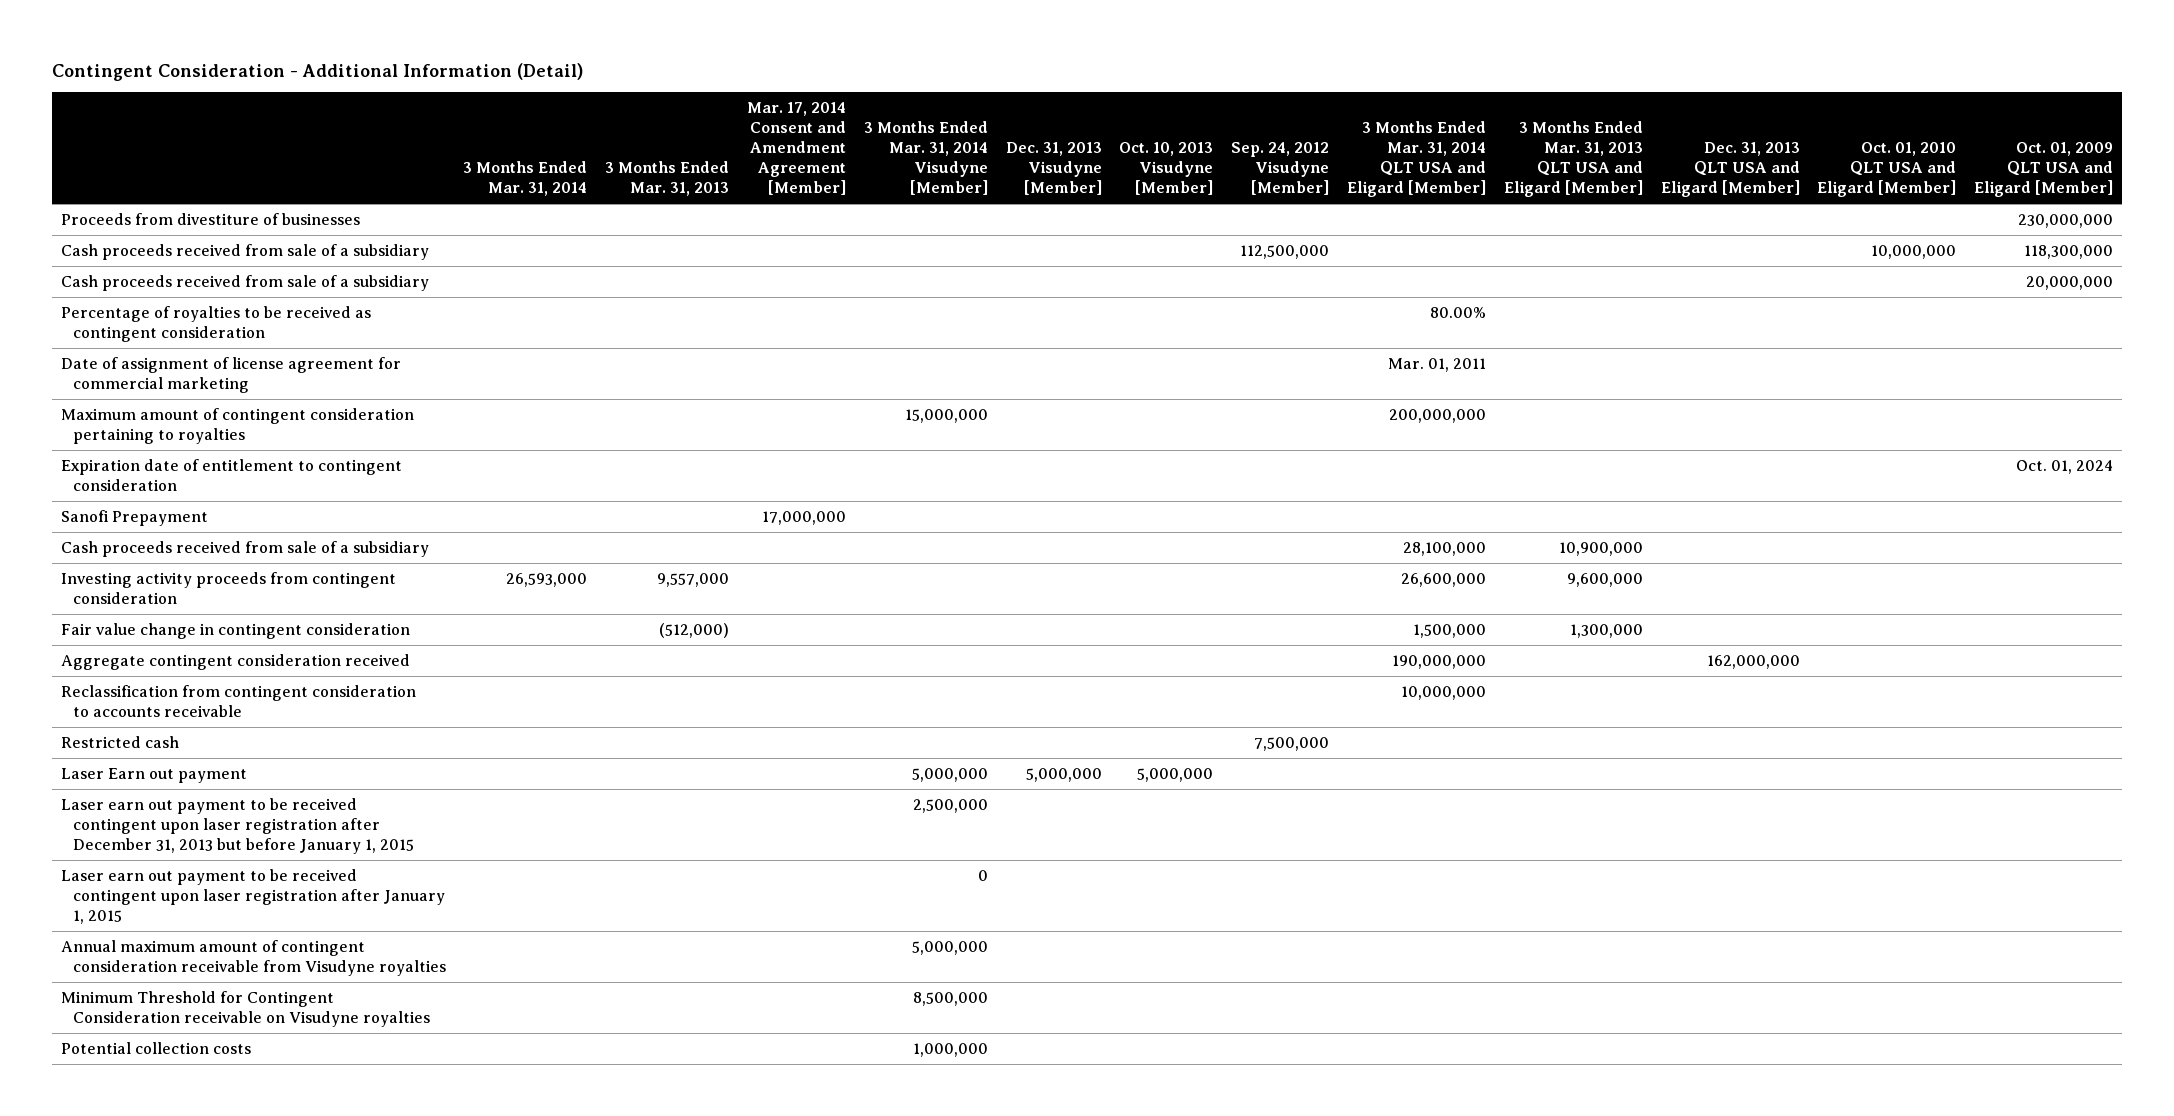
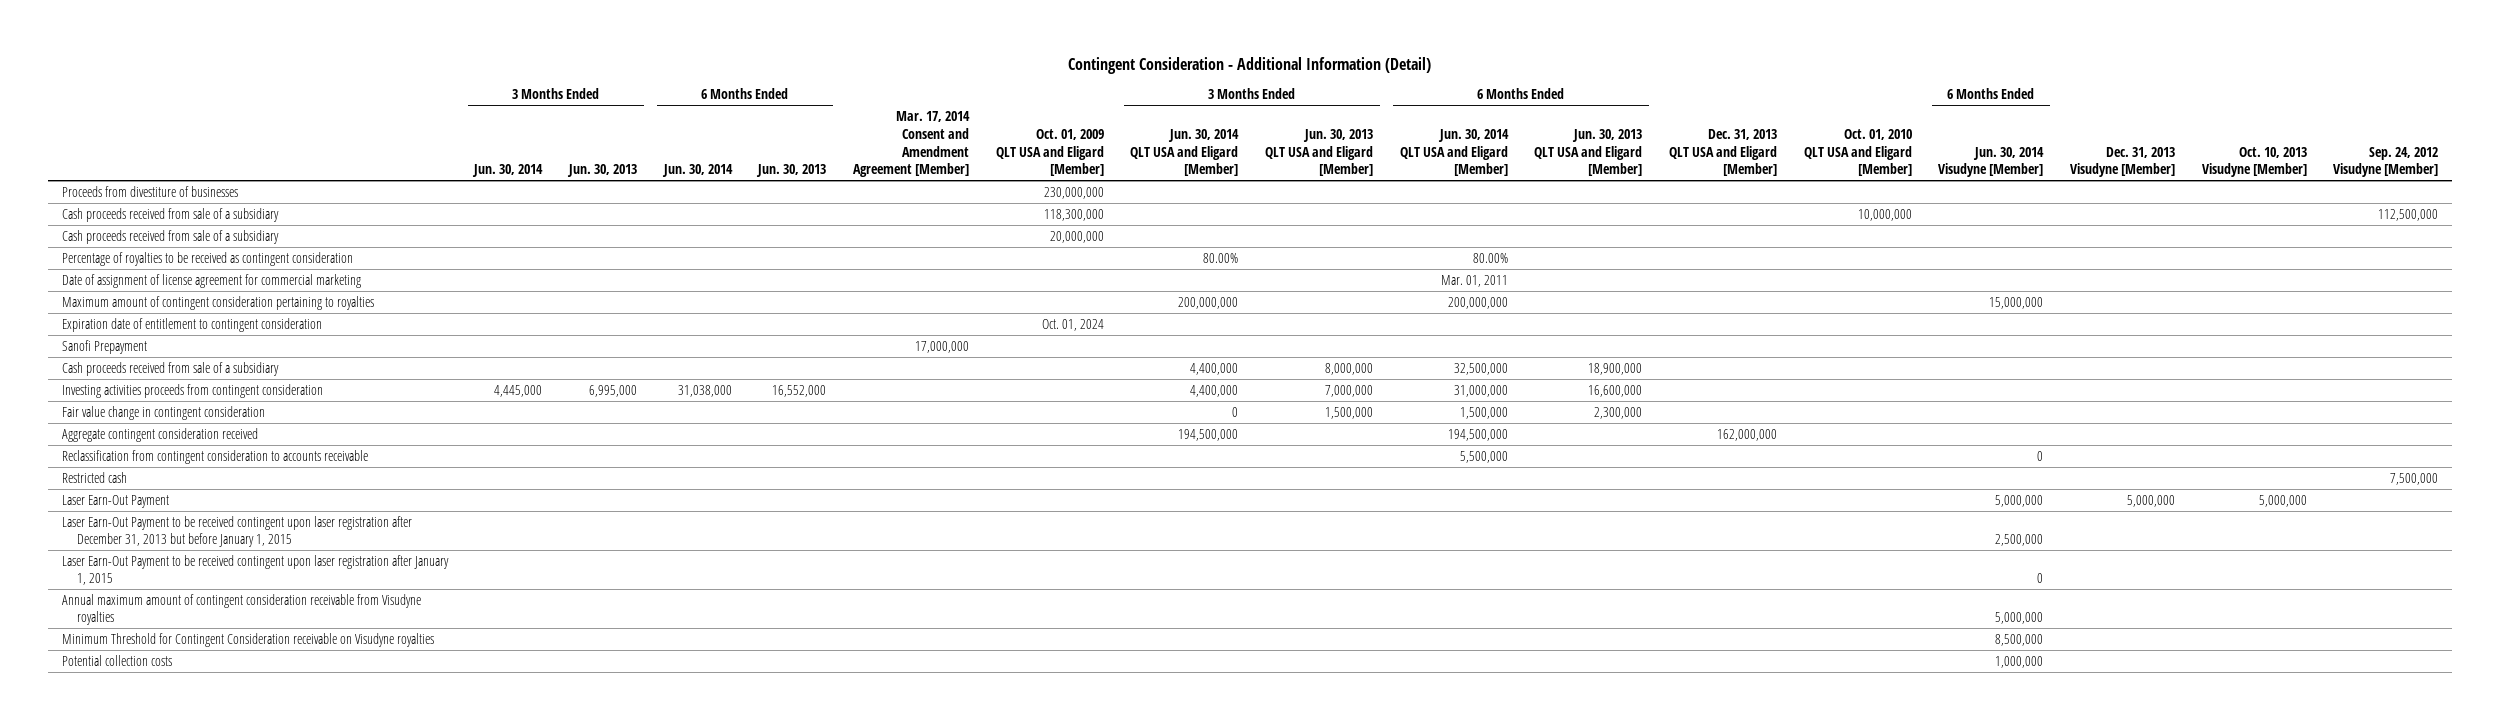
- | 3 Months Ended Mar. 31, 2014 | 3 Months Ended Mar. 31, 2013 | Mar. 17, 2014 Consent and Amendment Agreement [Member] | 3 Months Ended Mar. 31, 2014 Visudyne [Member] | Dec. 31, 2013 Visudyne [Member] | Oct. 10, 2013 Visudyne [Member] | Sep. 24, 2012 Visudyne [Member] | 3 Months Ended Mar. 31, 2014 QLT USA and Eligard [Member] | 3 Months Ended Mar. 31, 2013 QLT USA and Eligard [Member] | Dec. 31, 2013 QLT USA and Eligard [Member] | Oct. 01, 2010 QLT USA and Eligard [Member] | Oct. 01, 2009 QLT USA and Eligard [Member]
+ | 3 Months Ended Jun. 30, 2014 | 3 Months Ended Jun. 30, 2013 | 6 Months Ended Jun. 30, 2014 | 6 Months Ended Jun. 30, 2013 | Mar. 17, 2014 Consent and Amendment Agreement [Member] | Oct. 01, 2009 QLT USA and Eligard [Member] | 3 Months Ended Jun. 30, 2014 QLT USA and Eligard [Member] | 3 Months Ended Jun. 30, 2013 QLT USA and Eligard [Member] | 6 Months Ended Jun. 30, 2014 QLT USA and Eligard [Member] | 6 Months Ended Jun. 30, 2013 QLT USA and Eligard [Member] | Dec. 31, 2013 QLT USA and Eligard [Member] | Oct. 01, 2010 QLT USA and Eligard [Member] | 6 Months Ended Jun. 30, 2014 Visudyne [Member] | Dec. 31, 2013 Visudyne [Member] | Oct. 10, 2013 Visudyne [Member] | Sep. 24, 2012 Visudyne [Member]
- Investing activity proceeds from contingent consideration | 26,593,000 | 9,557,000 | | | | | | 26,600,000 | 9,600,000 | | |
+ Investing activities proceeds from contingent consideration | 4,445,000 | 6,995,000 | 31,038,000 | 16,552,000 | | | 4,400,000 | 7,000,000 | 31,000,000 | 16,600,000 | | | | | |
- Laser Earn out payment | | | | 5,000,000 | 5,000,000 | 5,000,000 | | | | | |
- Laser earn out payment to be received contingent upon laser registration after December 31, 2013 but before January 1, 2015 | | | | 2,500,000 | | | | | | | |
- Laser earn out payment to be received contingent upon laser registration after January 1, 2015 | | | | 0 | | | | | | | |
+ Laser Earn-Out Payment | | | | | | | | | | | | | 5,000,000 | 5,000,000 | 5,000,000 |
+ Laser Earn-Out Payment to be received contingent upon laser registration after December 31, 2013 but before January 1, 2015 | | | | | | | | | | | | | 2,500,000 | | |
+ Laser Earn-Out Payment to be received contingent upon laser registration after January 1, 2015 | | | | | | | | | | | | | 0 | | |

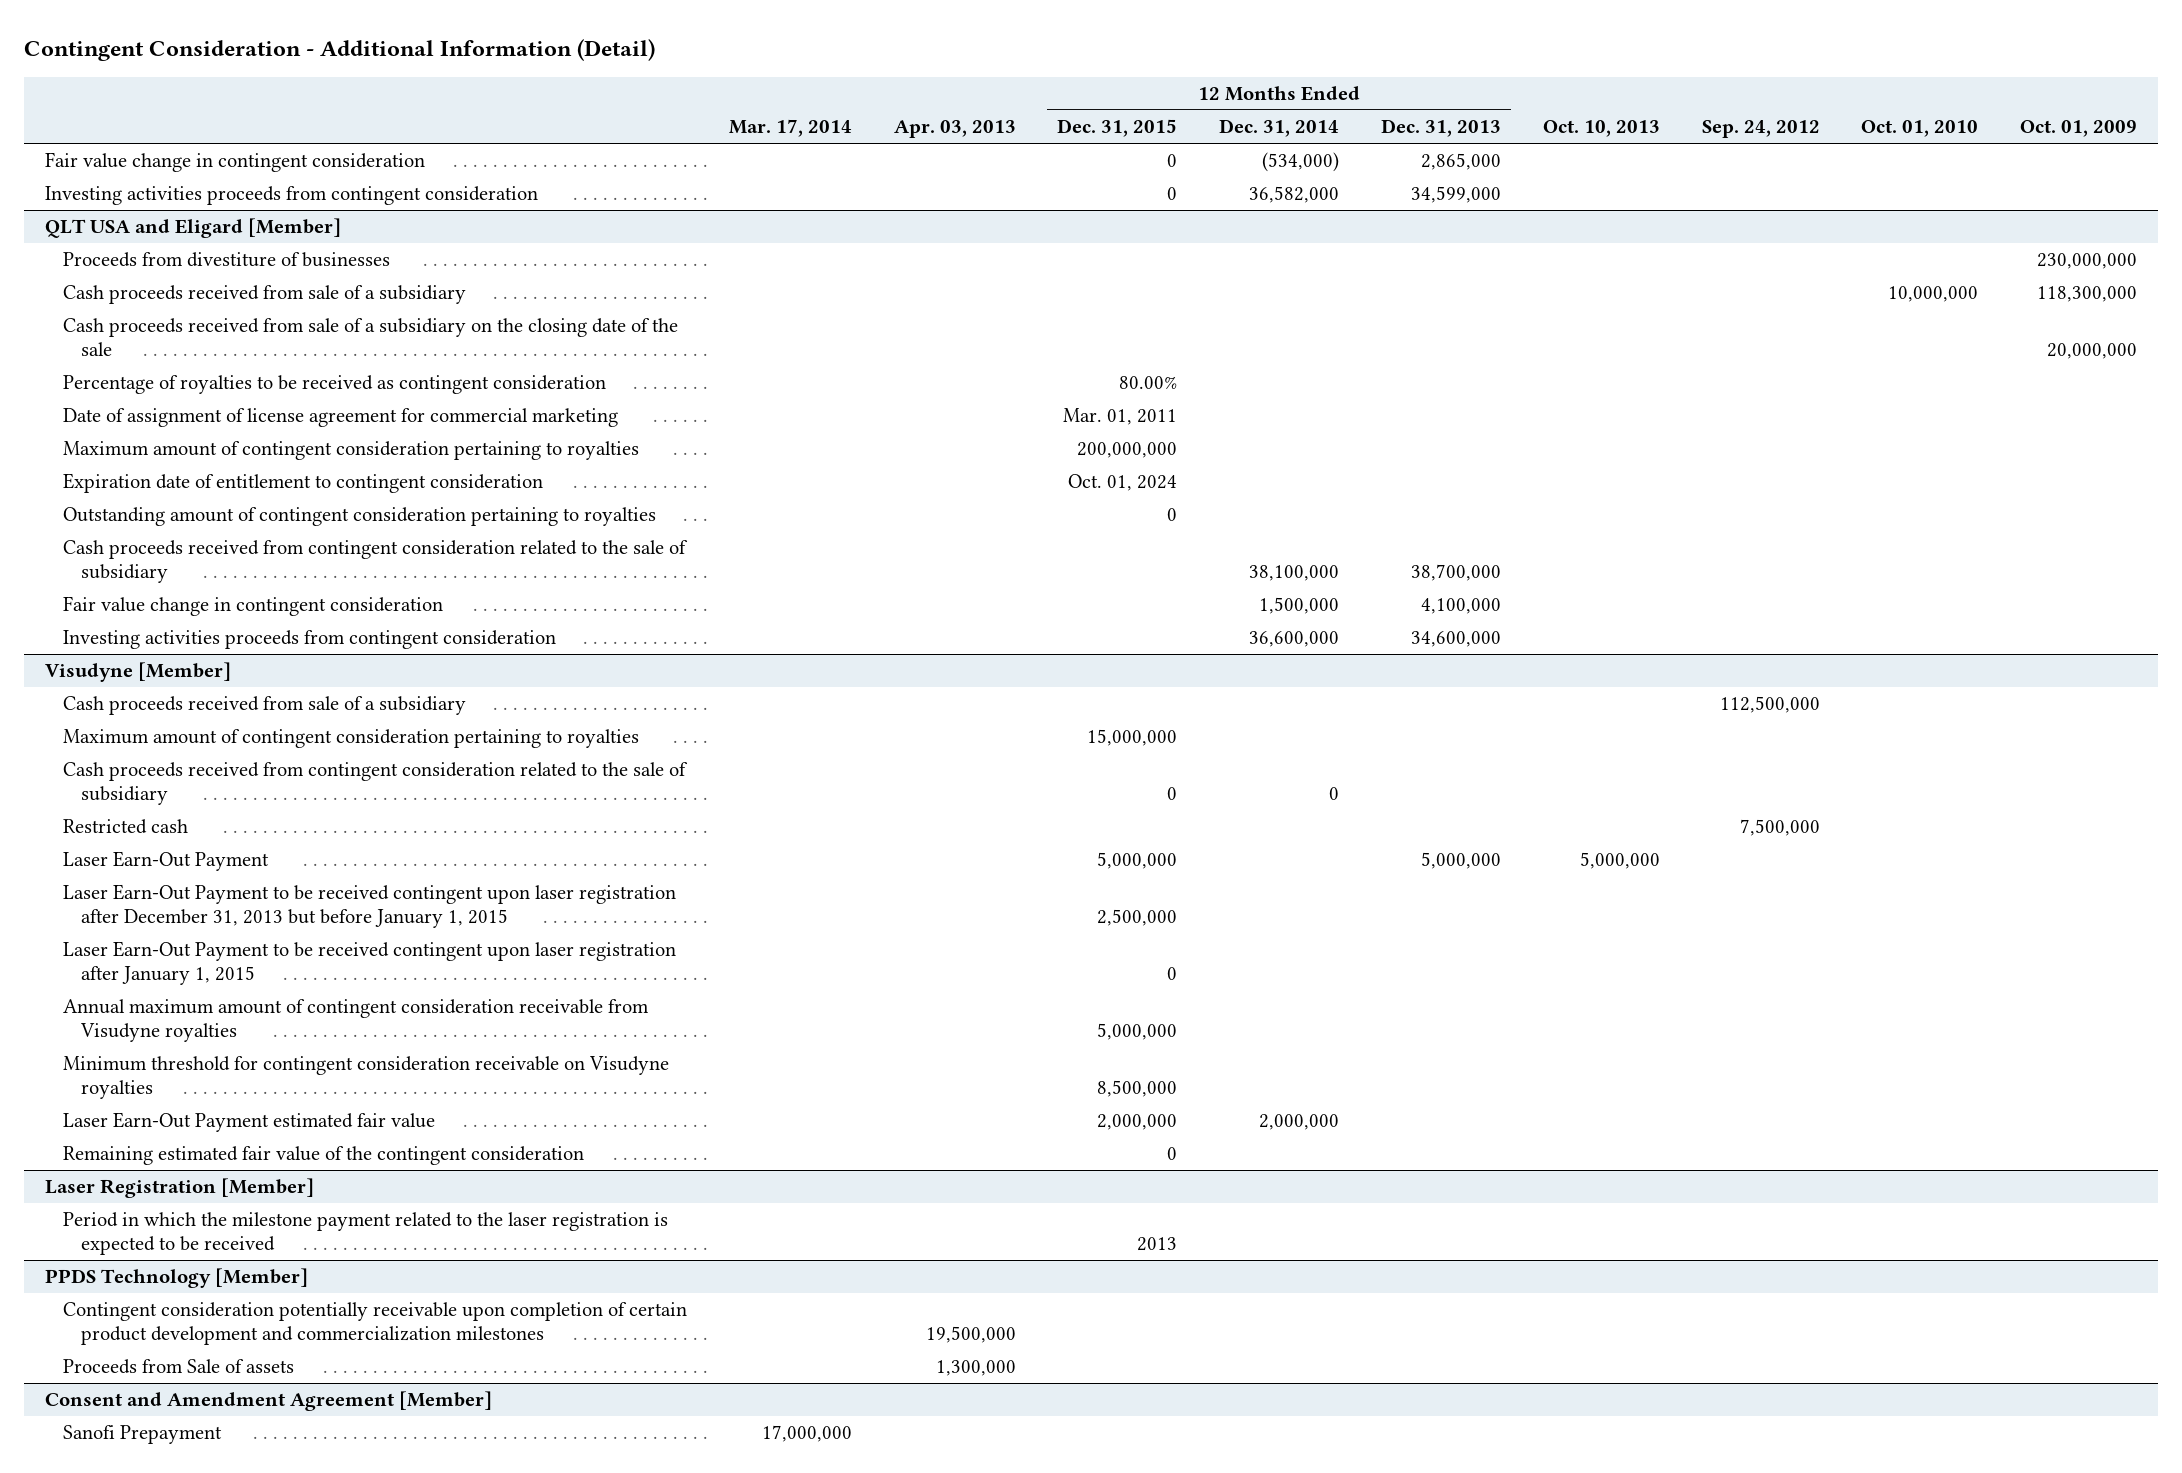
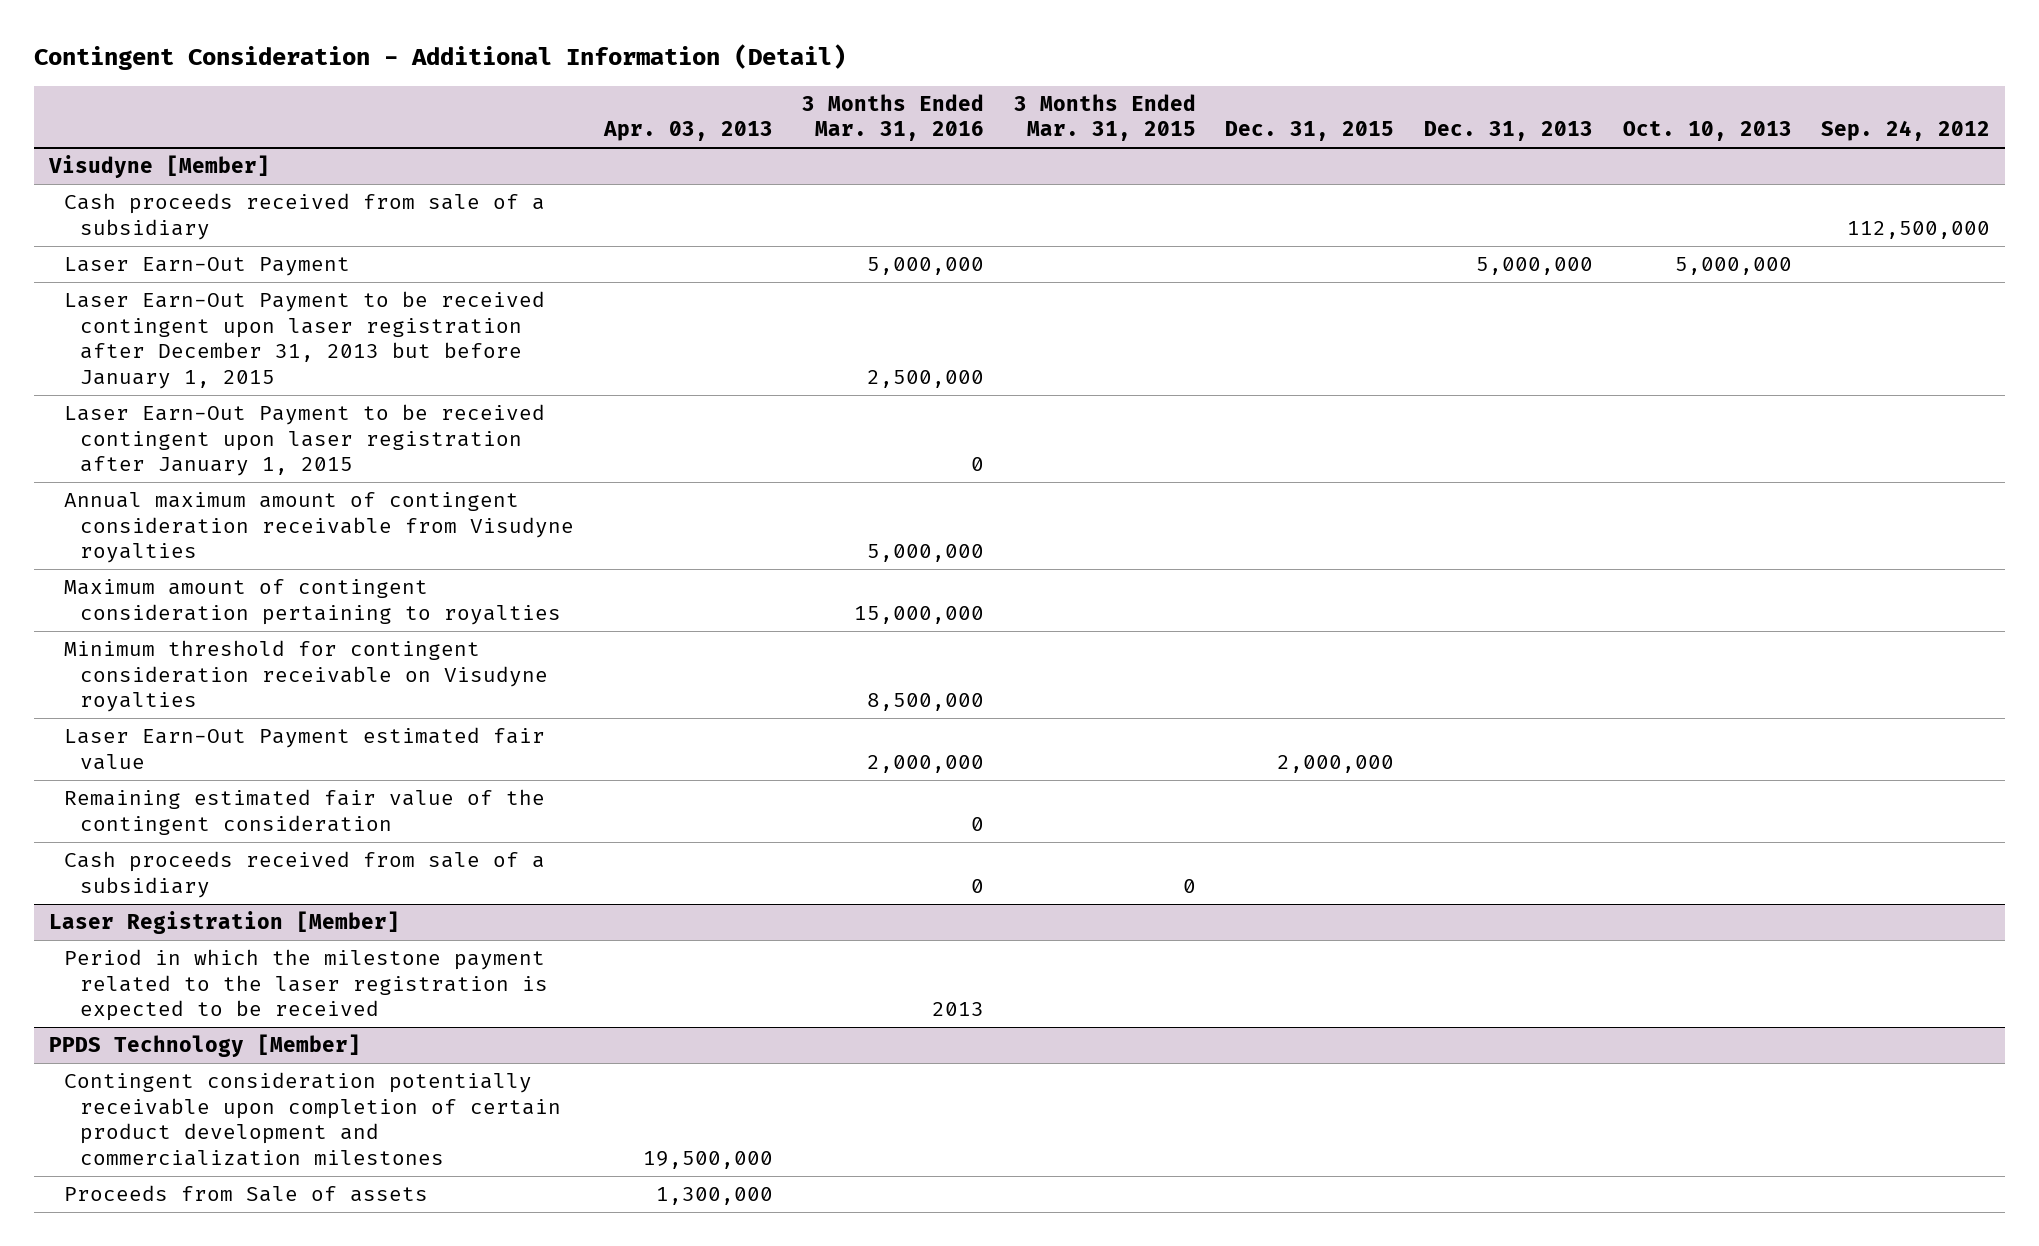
- | Mar. 17, 2014 | Apr. 03, 2013 | 12 Months Ended Dec. 31, 2015 | 12 Months Ended Dec. 31, 2014 | 12 Months Ended Dec. 31, 2013 | Oct. 10, 2013 | Sep. 24, 2012 | Oct. 01, 2010 | Oct. 01, 2009
+ | Apr. 03, 2013 | 3 Months Ended Mar. 31, 2016 | 3 Months Ended Mar. 31, 2015 | Dec. 31, 2015 | Dec. 31, 2013 | Oct. 10, 2013 | Sep. 24, 2012
- Fair value change in contingent consideration | | | 0 | (534,000) | 2,865,000 | | | |
- Investing activities proceeds from contingent consideration | | | 0 | 36,582,000 | 34,599,000 | | | |
- QLT USA and Eligard [Member]
- Proceeds from divestiture of businesses | | | | | | | | | 230,000,000
- Cash proceeds received from sale of a subsidiary | | | | | | | | 10,000,000 | 118,300,000
- Cash proceeds received from sale of a subsidiary on the closing date of the sale | | | | | | | | | 20,000,000
- Percentage of royalties to be received as contingent consideration | | | 80.00% | | | | | |
- Date of assignment of license agreement for commercial marketing | | | Mar. 01, 2011 | | | | | |
- Maximum amount of contingent consideration pertaining to royalties | | | 200,000,000 | | | | | |
- Expiration date of entitlement to contingent consideration | | | Oct. 01, 2024 | | | | | |
- Outstanding amount of contingent consideration pertaining to royalties | | | 0 | | | | | |
- Cash proceeds received from contingent consideration related to the sale of subsidiary | | | | 38,100,000 | 38,700,000 | | | |
- Fair value change in contingent consideration | | | | 1,500,000 | 4,100,000 | | | |
- Investing activities proceeds from contingent consideration | | | | 36,600,000 | 34,600,000 | | | |
@ Visudyne [Member]
- Cash proceeds received from contingent consideration related to the sale of subsidiary | | | 0 | 0 | | | | |
- Restricted cash | | | | | | | 7,500,000 | |
moved down: Maximum amount of contingent consideration pertaining to royalties | | 15,000,000 | | | | |
+ Cash proceeds received from sale of a subsidiary | | 0 | 0 | | | |
- Consent and Amendment Agreement [Member]
- Sanofi Prepayment | 17,000,000 | | | | | | | |

